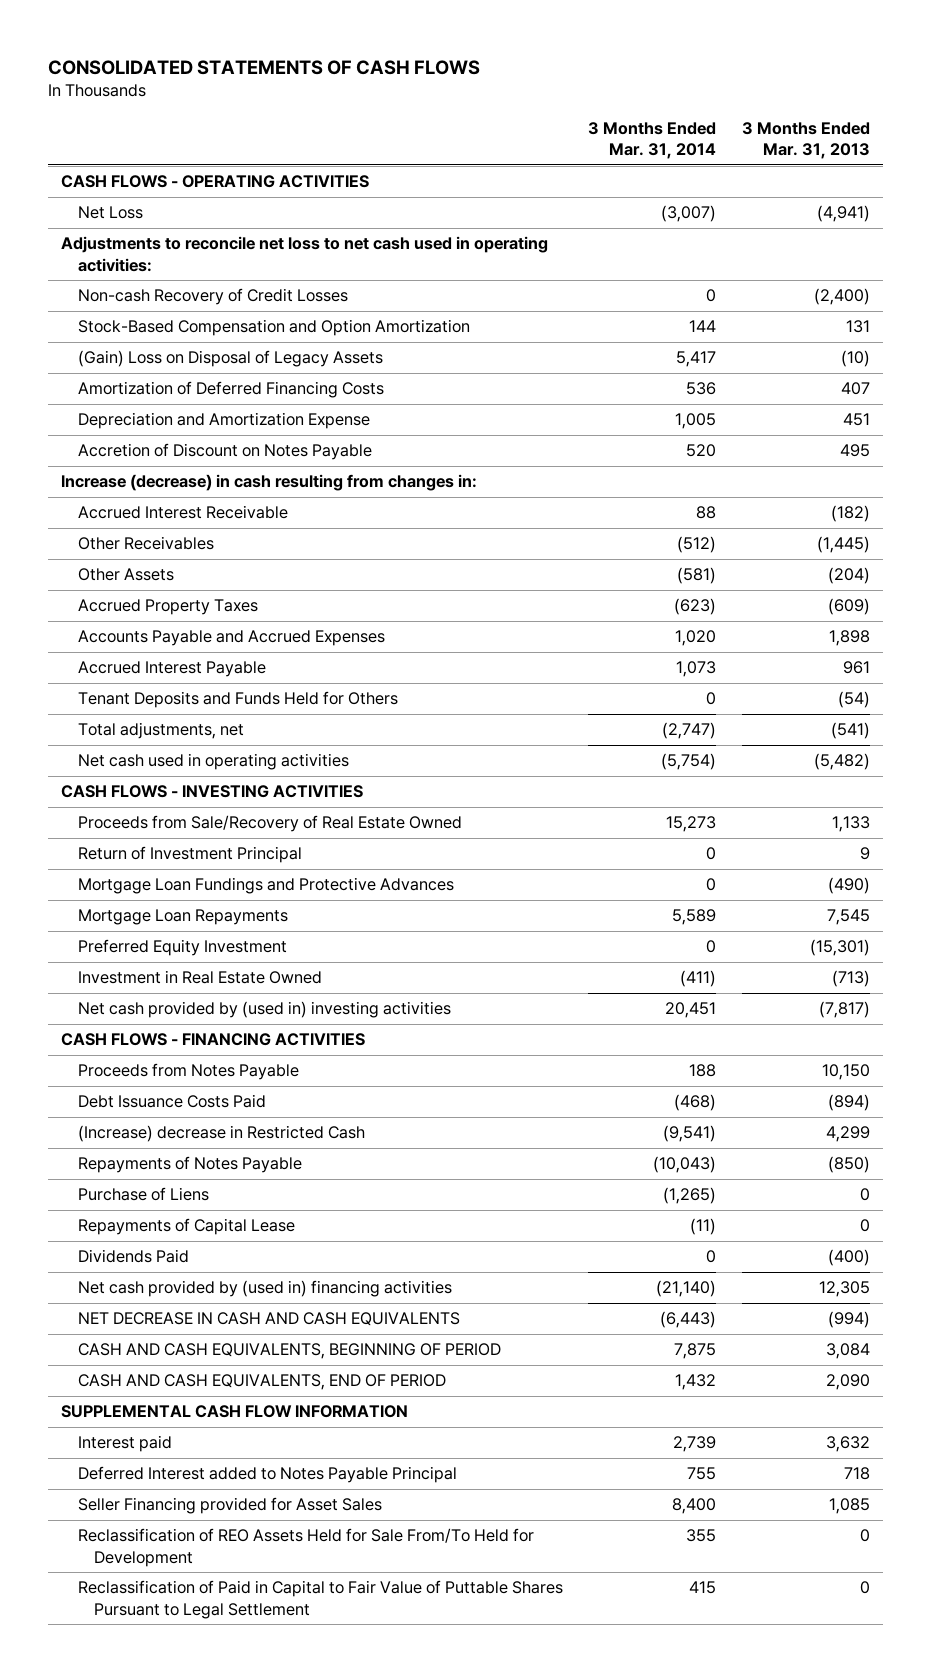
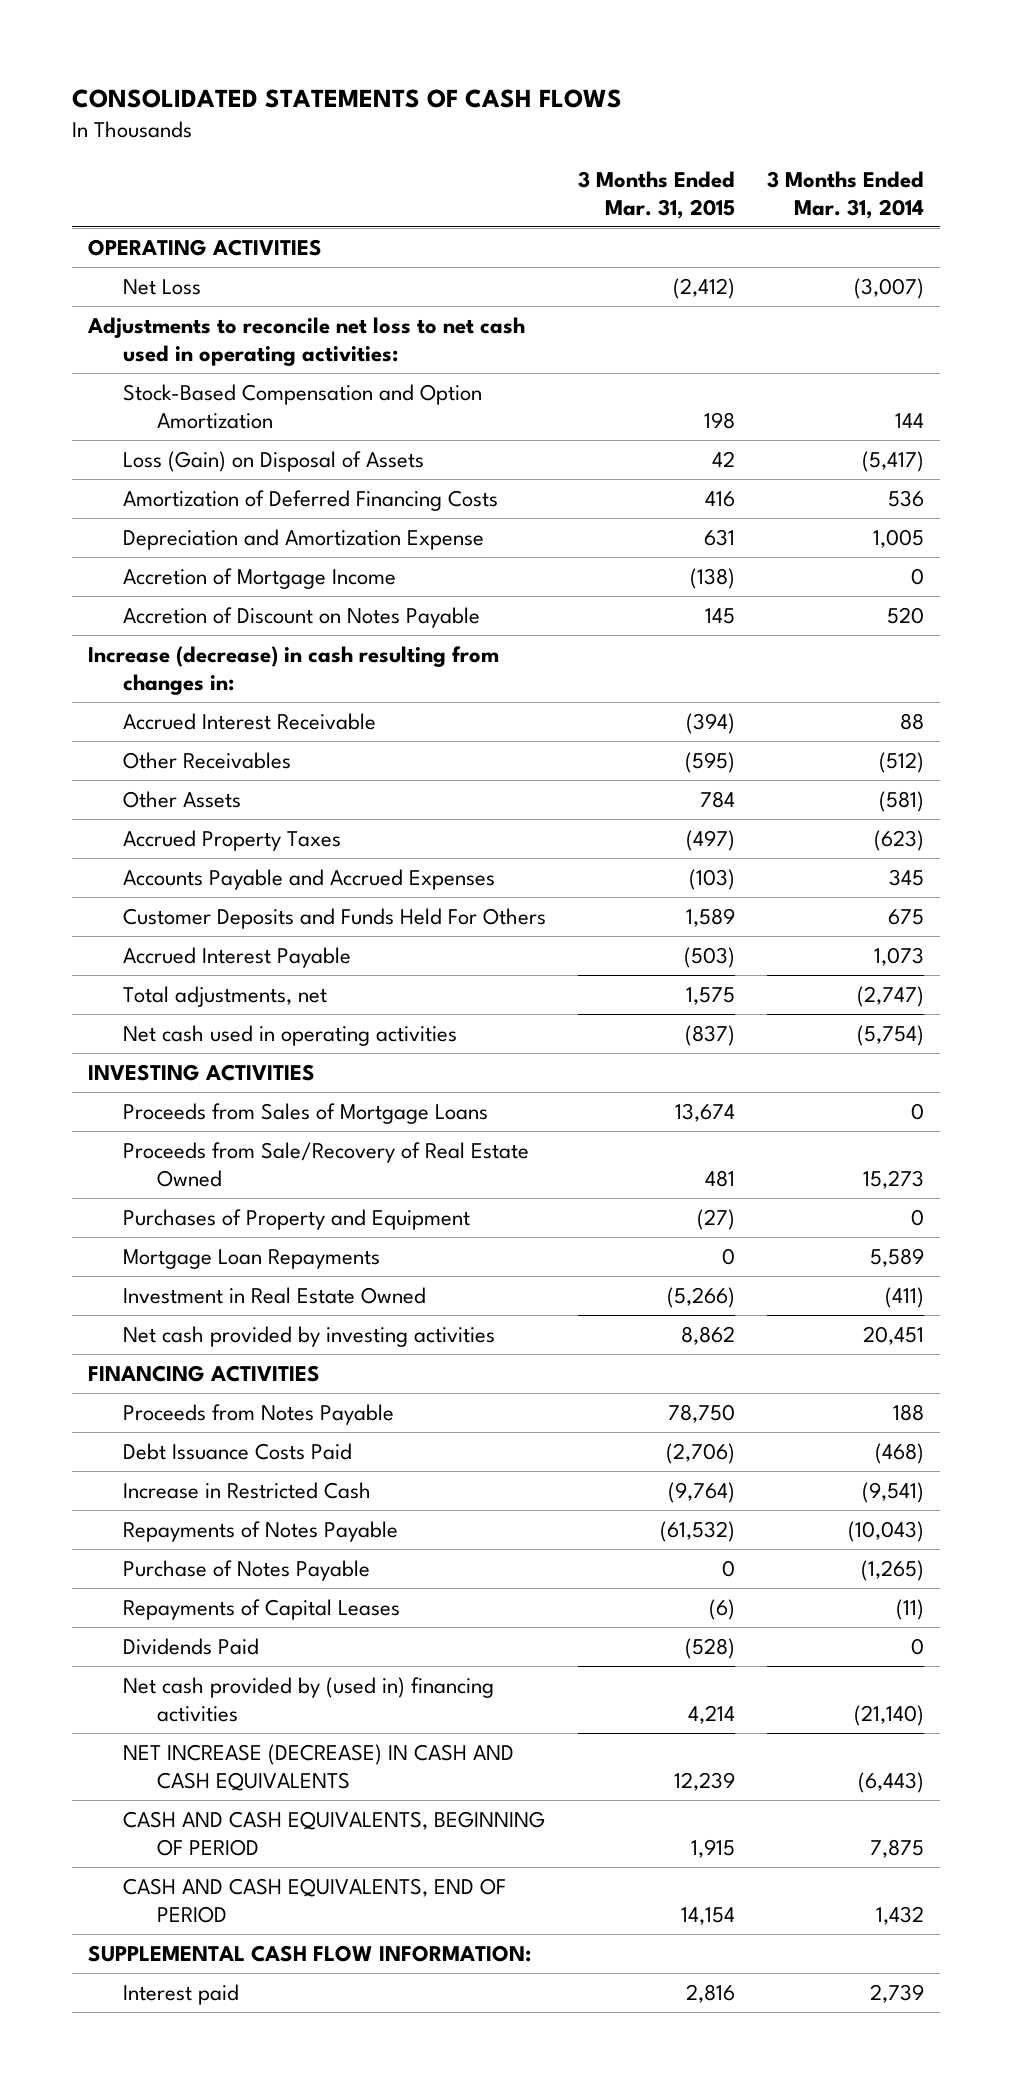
- | 3 Months Ended Mar. 31, 2014 | 3 Months Ended Mar. 31, 2013
+ | 3 Months Ended Mar. 31, 2015 | 3 Months Ended Mar. 31, 2014
- CASH FLOWS - OPERATING ACTIVITIES
+ OPERATING ACTIVITIES
- Non-cash Recovery of Credit Losses | 0 | (2,400)
- (Gain) Loss on Disposal of Legacy Assets | 5,417 | (10)
+ Loss (Gain) on Disposal of Assets | 42 | (5,417)
+ Accretion of Mortgage Income | (138) | 0
- Accounts Payable and Accrued Expenses | 1,020 | 1,898
+ Accounts Payable and Accrued Expenses | (103) | 345
+ Customer Deposits and Funds Held For Others | 1,589 | 675
- Tenant Deposits and Funds Held for Others | 0 | (54)
- CASH FLOWS - INVESTING ACTIVITIES
+ INVESTING ACTIVITIES
+ Proceeds from Sales of Mortgage Loans | 13,674 | 0
- Return of Investment Principal | 0 | 9
- Mortgage Loan Fundings and Protective Advances | 0 | (490)
+ Purchases of Property and Equipment | (27) | 0
- Preferred Equity Investment | 0 | (15,301)
- Net cash provided by (used in) investing activities | 20,451 | (7,817)
- CASH FLOWS - FINANCING ACTIVITIES
+ Net cash provided by investing activities | 8,862 | 20,451
+ FINANCING ACTIVITIES
- (Increase) decrease in Restricted Cash | (9,541) | 4,299
+ Increase in Restricted Cash | (9,764) | (9,541)
- Purchase of Liens | (1,265) | 0
- Repayments of Capital Lease | (11) | 0
+ Purchase of Notes Payable | 0 | (1,265)
+ Repayments of Capital Leases | (6) | (11)
- NET DECREASE IN CASH AND CASH EQUIVALENTS | (6,443) | (994)
+ NET INCREASE (DECREASE) IN CASH AND CASH EQUIVALENTS | 12,239 | (6,443)
- SUPPLEMENTAL CASH FLOW INFORMATION
+ SUPPLEMENTAL CASH FLOW INFORMATION:
- Deferred Interest added to Notes Payable Principal | 755 | 718
- Seller Financing provided for Asset Sales | 8,400 | 1,085
- Reclassification of REO Assets Held for Sale From/To Held for Development | 355 | 0
- Reclassification of Paid in Capital to Fair Value of Puttable Shares Pursuant to Legal Settlement | 415 | 0

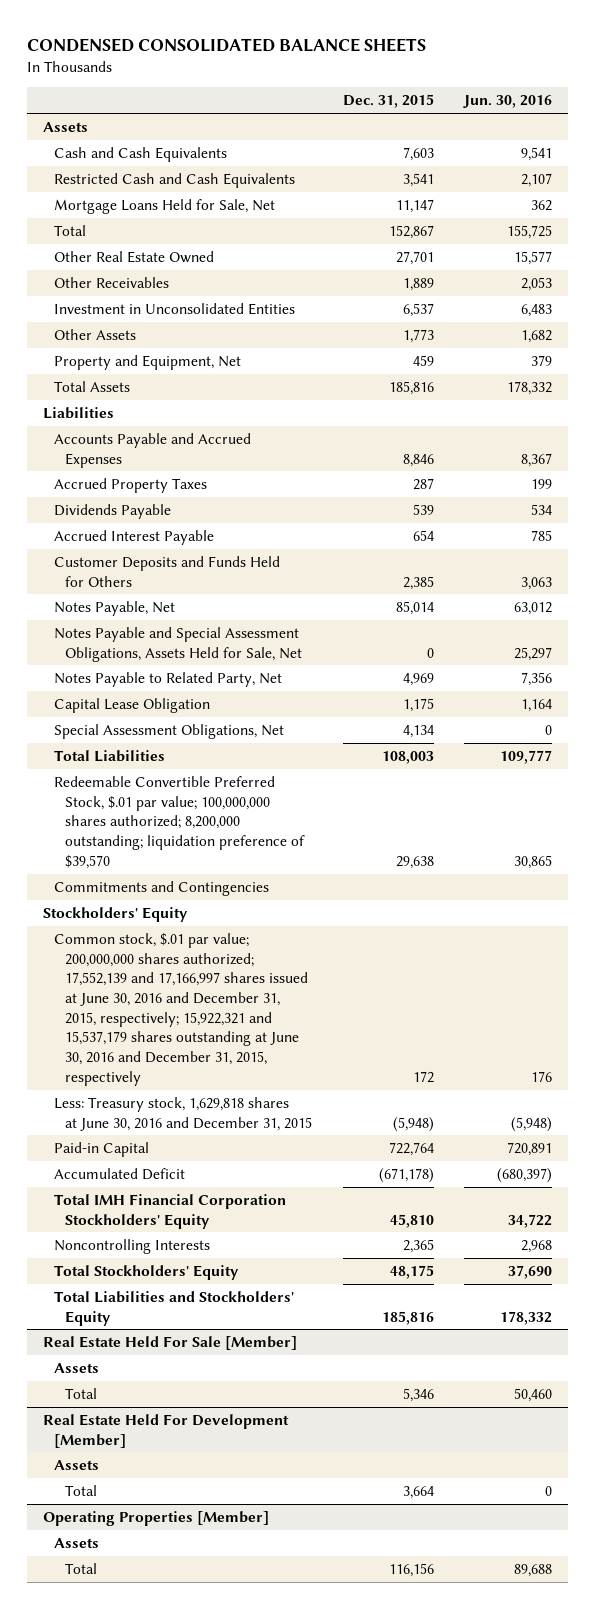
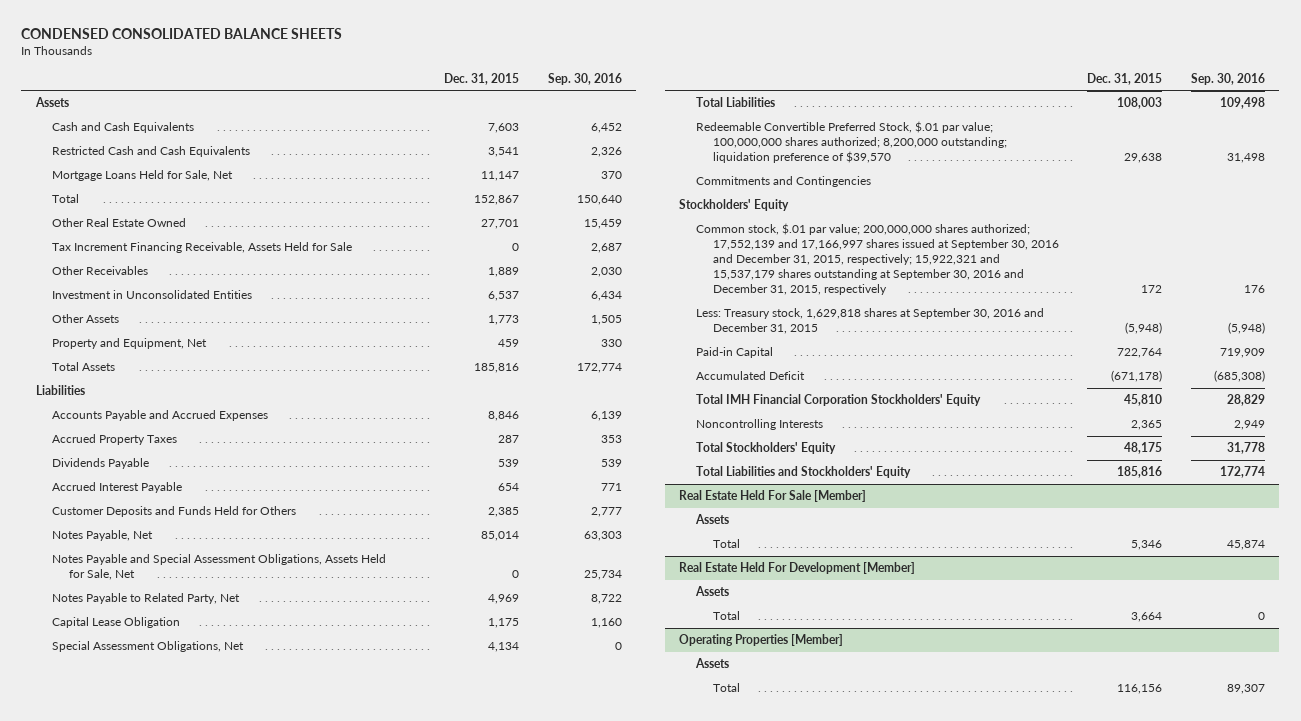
- | Dec. 31, 2015 | Jun. 30, 2016
+ | Dec. 31, 2015 | Sep. 30, 2016
+ Tax Increment Financing Receivable, Assets Held for Sale | 0 | 2,687
- Common stock, $.01 par value; 200,000,000 shares authorized; 17,552,139 and 17,166,997 shares issued at June 30, 2016 and December 31, 2015, respectively; 15,922,321 and 15,537,179 shares outstanding at June 30, 2016 and December 31, 2015, respectively | 172 | 176
- Less: Treasury stock, 1,629,818 shares at June 30, 2016 and December 31, 2015 | (5,948) | (5,948)
+ Common stock, $.01 par value; 200,000,000 shares authorized; 17,552,139 and 17,166,997 shares issued at September 30, 2016 and December 31, 2015, respectively; 15,922,321 and 15,537,179 shares outstanding at September 30, 2016 and December 31, 2015, respectively | 172 | 176
+ Less: Treasury stock, 1,629,818 shares at September 30, 2016 and December 31, 2015 | (5,948) | (5,948)

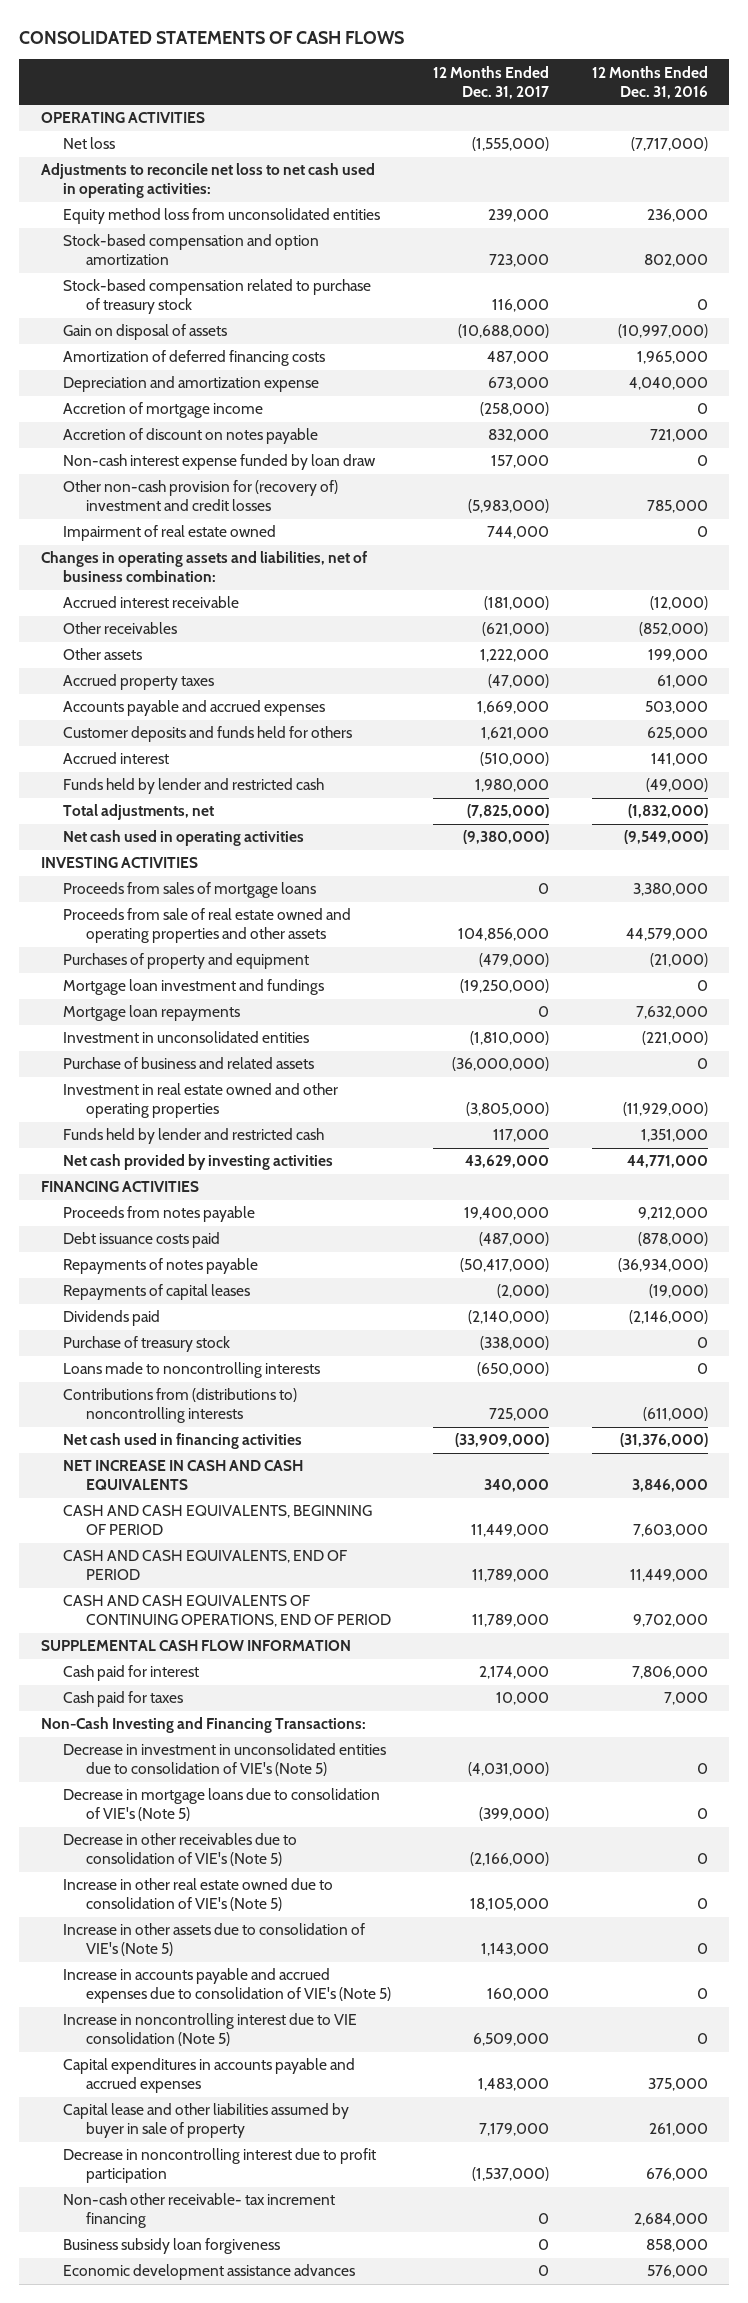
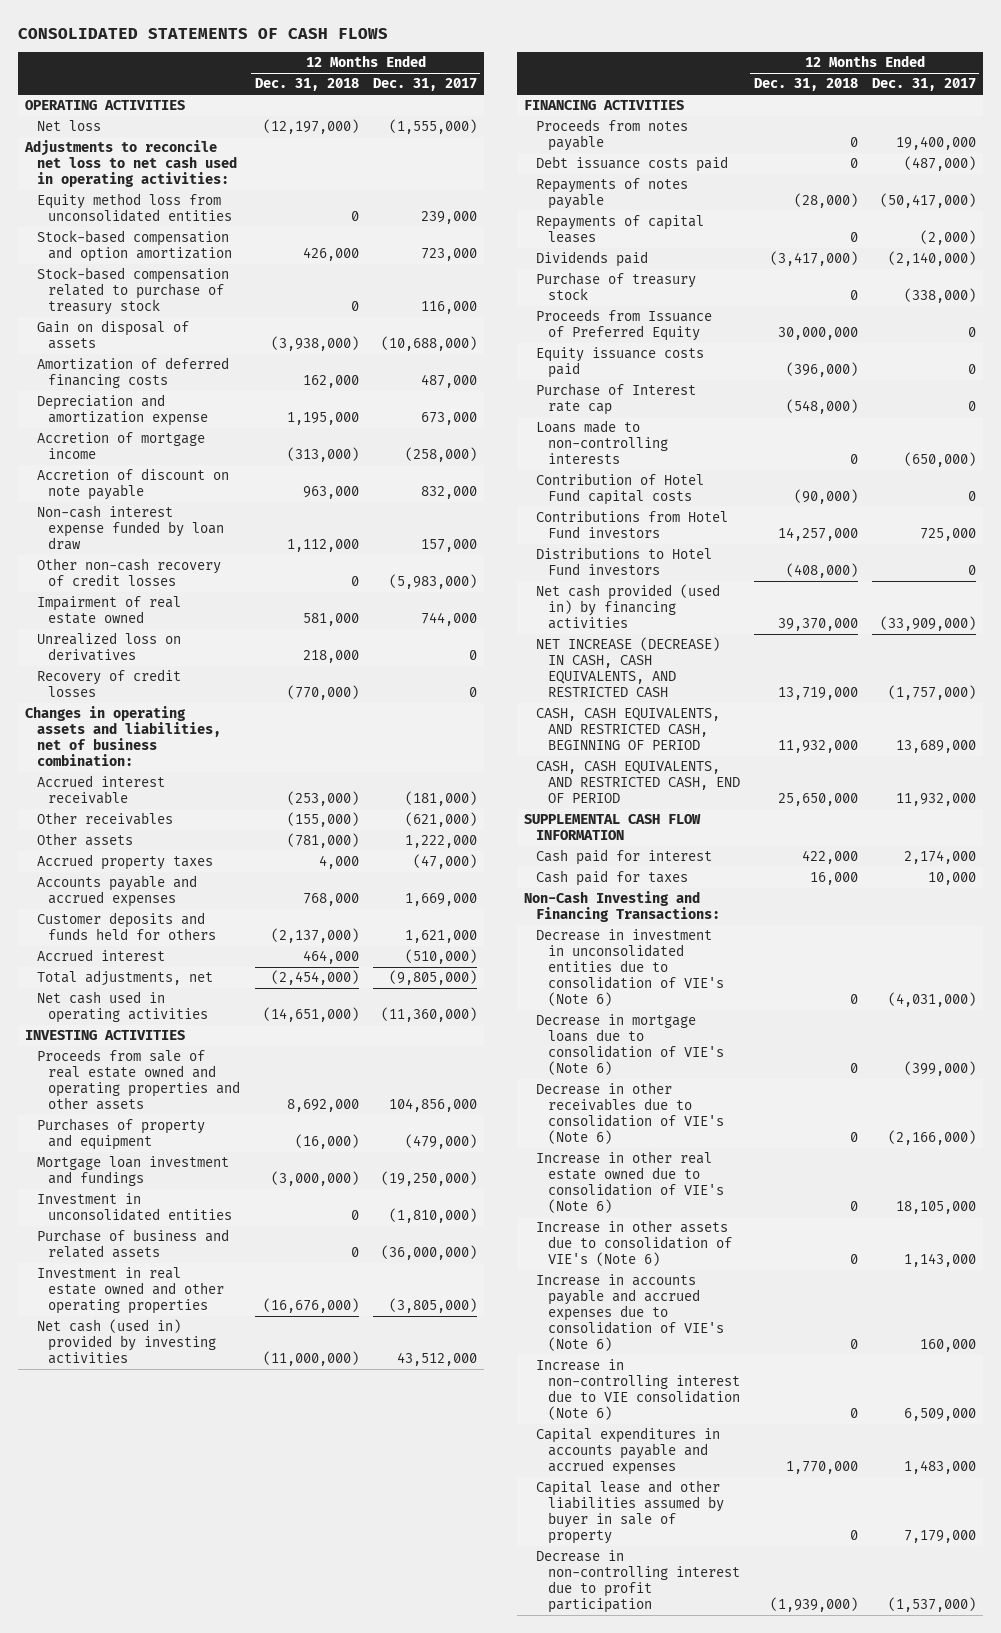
- | 12 Months Ended Dec. 31, 2017 | 12 Months Ended Dec. 31, 2016
+ | 12 Months Ended Dec. 31, 2018 | 12 Months Ended Dec. 31, 2017
- Accretion of discount on notes payable | 832,000 | 721,000
+ Accretion of discount on note payable | 963,000 | 832,000
- Other non-cash provision for (recovery of) investment and credit losses | (5,983,000) | 785,000
+ Other non-cash recovery of credit losses | 0 | (5,983,000)
+ Unrealized loss on derivatives | 218,000 | 0
+ Recovery of credit losses | (770,000) | 0
- Funds held by lender and restricted cash | 1,980,000 | (49,000)
- Total adjustments, net | (7,825,000) | (1,832,000)
- Net cash used in operating activities | (9,380,000) | (9,549,000)
+ Total adjustments, net | (2,454,000) | (9,805,000)
+ Net cash used in operating activities | (14,651,000) | (11,360,000)
- Proceeds from sales of mortgage loans | 0 | 3,380,000
- Mortgage loan repayments | 0 | 7,632,000
- Funds held by lender and restricted cash | 117,000 | 1,351,000
- Net cash provided by investing activities | 43,629,000 | 44,771,000
+ Net cash (used in) provided by investing activities | (11,000,000) | 43,512,000
- Loans made to noncontrolling interests | (650,000) | 0
- Contributions from (distributions to) noncontrolling interests | 725,000 | (611,000)
- Net cash used in financing activities | (33,909,000) | (31,376,000)
- NET INCREASE IN CASH AND CASH EQUIVALENTS | 340,000 | 3,846,000
- CASH AND CASH EQUIVALENTS, BEGINNING OF PERIOD | 11,449,000 | 7,603,000
- CASH AND CASH EQUIVALENTS, END OF PERIOD | 11,789,000 | 11,449,000
- CASH AND CASH EQUIVALENTS OF CONTINUING OPERATIONS, END OF PERIOD | 11,789,000 | 9,702,000
+ Proceeds from Issuance of Preferred Equity | 30,000,000 | 0
+ Equity issuance costs paid | (396,000) | 0
+ Purchase of Interest rate cap | (548,000) | 0
+ Loans made to non-controlling interests | 0 | (650,000)
+ Contribution of Hotel Fund capital costs | (90,000) | 0
+ Contributions from Hotel Fund investors | 14,257,000 | 725,000
+ Distributions to Hotel Fund investors | (408,000) | 0
+ Net cash provided (used in) by financing activities | 39,370,000 | (33,909,000)
+ NET INCREASE (DECREASE) IN CASH, CASH EQUIVALENTS, AND RESTRICTED CASH | 13,719,000 | (1,757,000)
+ CASH, CASH EQUIVALENTS, AND RESTRICTED CASH, BEGINNING OF PERIOD | 11,932,000 | 13,689,000
+ CASH, CASH EQUIVALENTS, AND RESTRICTED CASH, END OF PERIOD | 25,650,000 | 11,932,000
- Decrease in investment in unconsolidated entities due to consolidation of VIE's (Note 5) | (4,031,000) | 0
- Decrease in mortgage loans due to consolidation of VIE's (Note 5) | (399,000) | 0
- Decrease in other receivables due to consolidation of VIE's (Note 5) | (2,166,000) | 0
- Increase in other real estate owned due to consolidation of VIE's (Note 5) | 18,105,000 | 0
- Increase in other assets due to consolidation of VIE's (Note 5) | 1,143,000 | 0
- Increase in accounts payable and accrued expenses due to consolidation of VIE's (Note 5) | 160,000 | 0
- Increase in noncontrolling interest due to VIE consolidation (Note 5) | 6,509,000 | 0
+ Decrease in investment in unconsolidated entities due to consolidation of VIE's (Note 6) | 0 | (4,031,000)
+ Decrease in mortgage loans due to consolidation of VIE's (Note 6) | 0 | (399,000)
+ Decrease in other receivables due to consolidation of VIE's (Note 6) | 0 | (2,166,000)
+ Increase in other real estate owned due to consolidation of VIE's (Note 6) | 0 | 18,105,000
+ Increase in other assets due to consolidation of VIE's (Note 6) | 0 | 1,143,000
+ Increase in accounts payable and accrued expenses due to consolidation of VIE's (Note 6) | 0 | 160,000
+ Increase in non-controlling interest due to VIE consolidation (Note 6) | 0 | 6,509,000
- Decrease in noncontrolling interest due to profit participation | (1,537,000) | 676,000
- Non-cash other receivable- tax increment financing | 0 | 2,684,000
- Business subsidy loan forgiveness | 0 | 858,000
- Economic development assistance advances | 0 | 576,000
+ Decrease in non-controlling interest due to profit participation | (1,939,000) | (1,537,000)

